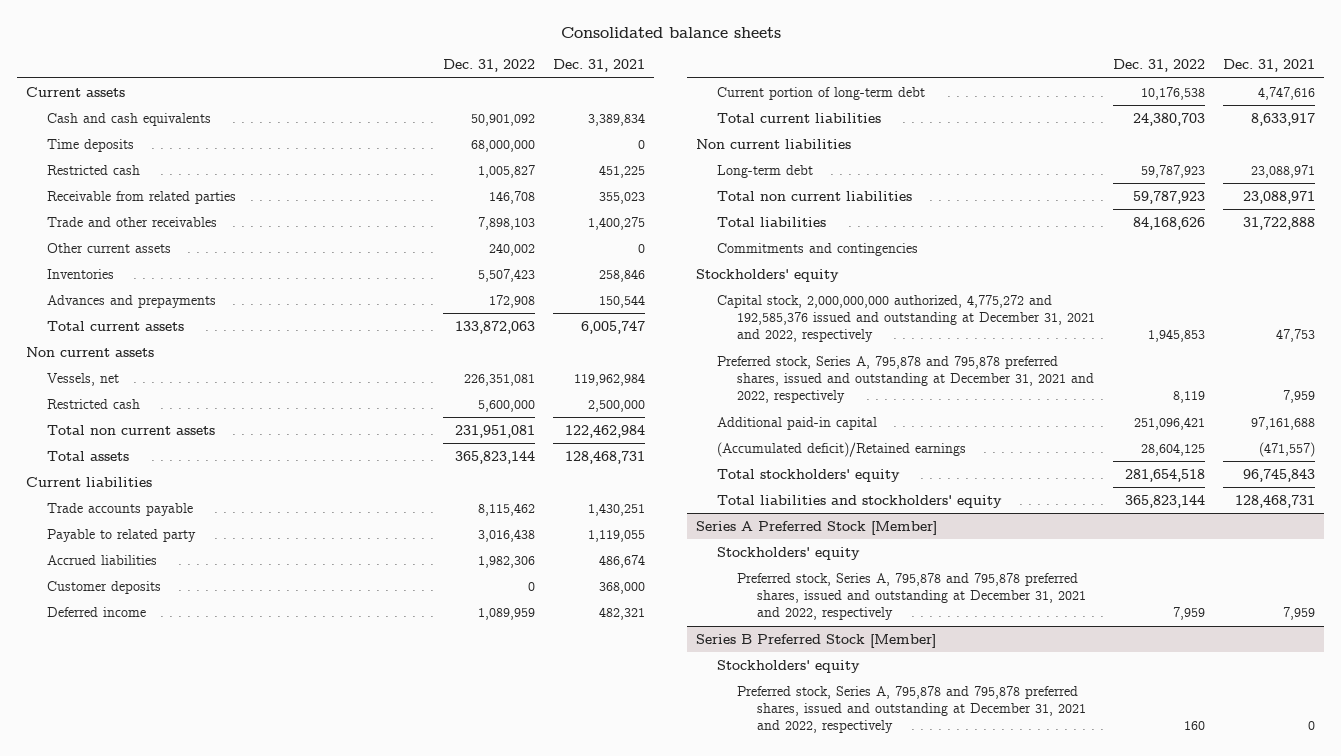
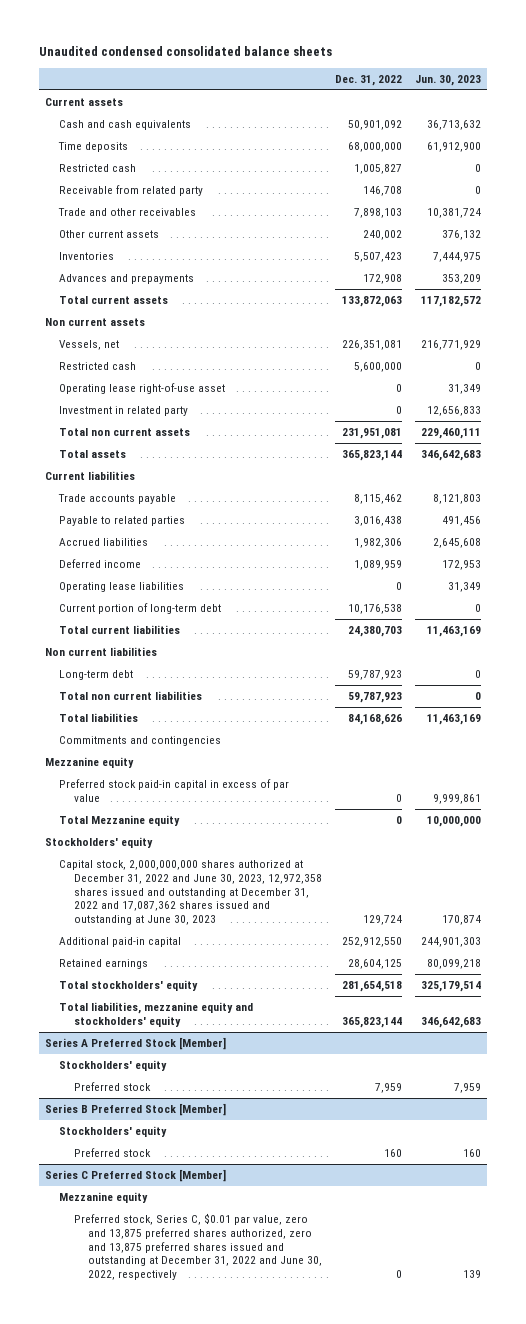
- Consolidated balance sheets
+ Unaudited condensed consolidated balance sheets
- | Dec. 31, 2022 | Dec. 31, 2021
+ | Dec. 31, 2022 | Jun. 30, 2023
- Receivable from related parties | 146,708 | 355,023
+ Receivable from related party | 146,708 | 0
+ Operating lease right-of-use asset | 0 | 31,349
+ Investment in related party | 0 | 12,656,833
- Payable to related party | 3,016,438 | 1,119,055
+ Payable to related parties | 3,016,438 | 491,456
- Customer deposits | 0 | 368,000
+ Operating lease liabilities | 0 | 31,349
+ Mezzanine equity
+ Preferred stock paid-in capital in excess of par value | 0 | 9,999,861
+ Total Mezzanine equity | 0 | 10,000,000
- Capital stock, 2,000,000,000 authorized, 4,775,272 and 192,585,376 issued and outstanding at December 31, 2021 and 2022, respectively | 1,945,853 | 47,753
- Preferred stock, Series A, 795,878 and 795,878 preferred shares, issued and outstanding at December 31, 2021 and 2022, respectively | 8,119 | 7,959
- Additional paid-in capital | 251,096,421 | 97,161,688
- (Accumulated deficit)/Retained earnings | 28,604,125 | (471,557)
+ Capital stock, 2,000,000,000 shares authorized at December 31, 2022 and June 30, 2023, 12,972,358 shares issued and outstanding at December 31, 2022 and 17,087,362 shares issued and outstanding at June 30, 2023 | 129,724 | 170,874
+ Additional paid-in capital | 252,912,550 | 244,901,303
+ Retained earnings | 28,604,125 | 80,099,218
- Total liabilities and stockholders' equity | 365,823,144 | 128,468,731
+ Total liabilities, mezzanine equity and stockholders' equity | 365,823,144 | 346,642,683
@ Series A Preferred Stock [Member]
- Preferred stock, Series A, 795,878 and 795,878 preferred shares, issued and outstanding at December 31, 2021 and 2022, respectively | 7,959 | 7,959
+ Preferred stock | 7,959 | 7,959
@ Series B Preferred Stock [Member]
- Preferred stock, Series A, 795,878 and 795,878 preferred shares, issued and outstanding at December 31, 2021 and 2022, respectively | 160 | 0
+ Preferred stock | 160 | 160
+ Series C Preferred Stock [Member]
+ Mezzanine equity
+ Preferred stock, Series C, $0.01 par value, zero and 13,875 preferred shares authorized, zero and 13,875 preferred shares issued and outstanding at December 31, 2022 and June 30, 2022, respectively | 0 | 139

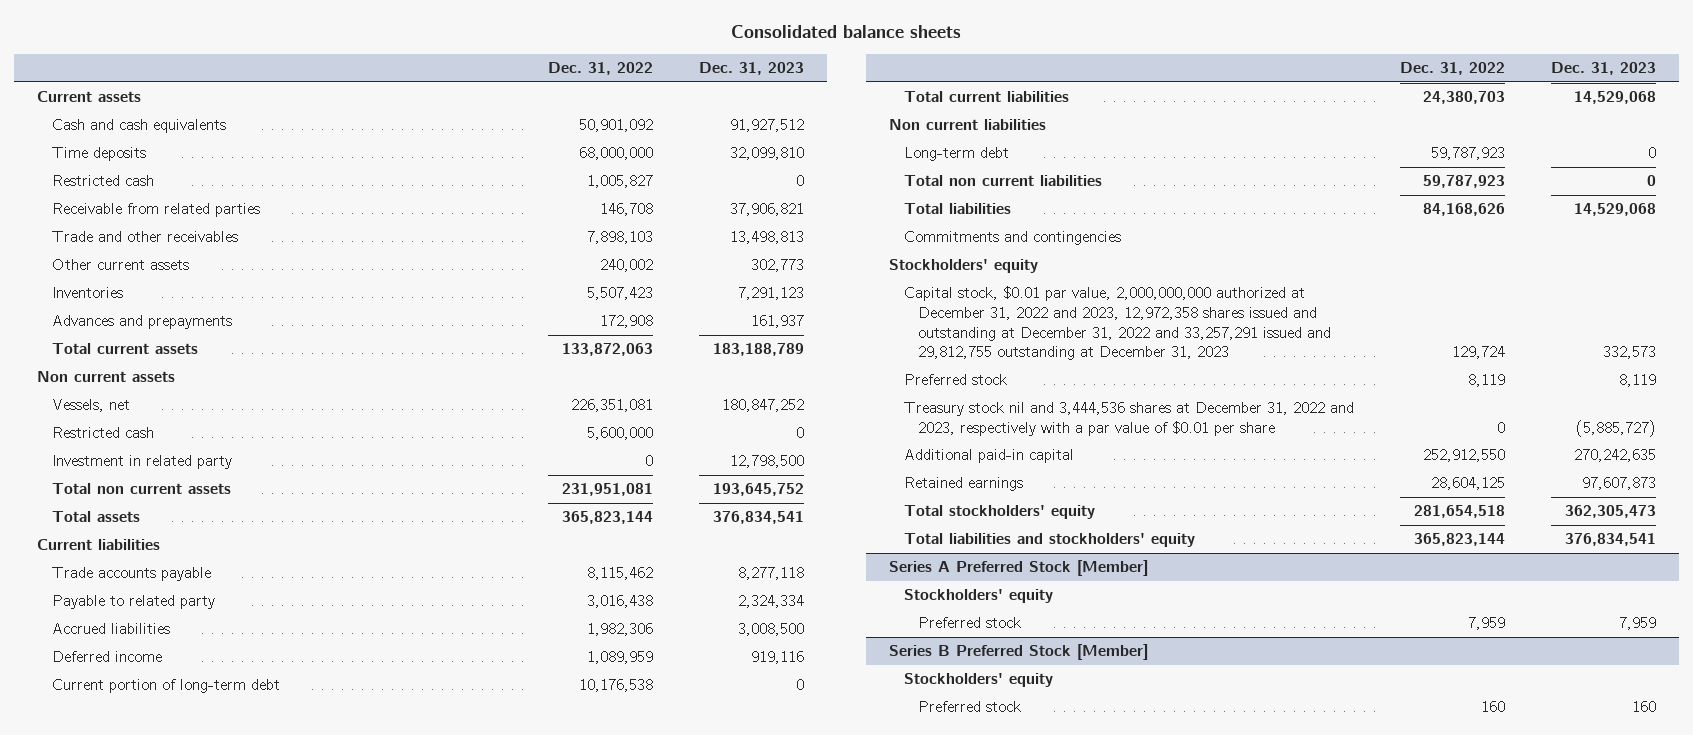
- Unaudited condensed consolidated balance sheets
+ Consolidated balance sheets
- | Dec. 31, 2022 | Jun. 30, 2023
+ | Dec. 31, 2022 | Dec. 31, 2023
- Receivable from related party | 146,708 | 0
+ Receivable from related parties | 146,708 | 37,906,821
- Operating lease right-of-use asset | 0 | 31,349
- Payable to related parties | 3,016,438 | 491,456
+ Payable to related party | 3,016,438 | 2,324,334
- Operating lease liabilities | 0 | 31,349
- Mezzanine equity
- Preferred stock paid-in capital in excess of par value | 0 | 9,999,861
- Total Mezzanine equity | 0 | 10,000,000
- Capital stock, 2,000,000,000 shares authorized at December 31, 2022 and June 30, 2023, 12,972,358 shares issued and outstanding at December 31, 2022 and 17,087,362 shares issued and outstanding at June 30, 2023 | 129,724 | 170,874
+ Capital stock, $0.01 par value, 2,000,000,000 authorized at December 31, 2022 and 2023, 12,972,358 shares issued and outstanding at December 31, 2022 and 33,257,291 issued and 29,812,755 outstanding at December 31, 2023 | 129,724 | 332,573
+ Preferred stock | 8,119 | 8,119
+ Treasury stock nil and 3,444,536 shares at December 31, 2022 and 2023, respectively with a par value of $0.01 per share | 0 | (5,885,727)
- Total liabilities, mezzanine equity and stockholders' equity | 365,823,144 | 346,642,683
+ Total liabilities and stockholders' equity | 365,823,144 | 376,834,541
- Series C Preferred Stock [Member]
- Mezzanine equity
- Preferred stock, Series C, $0.01 par value, zero and 13,875 preferred shares authorized, zero and 13,875 preferred shares issued and outstanding at December 31, 2022 and June 30, 2022, respectively | 0 | 139

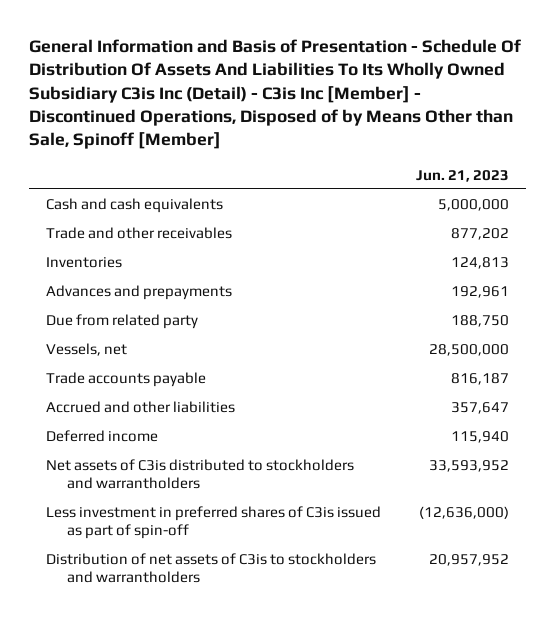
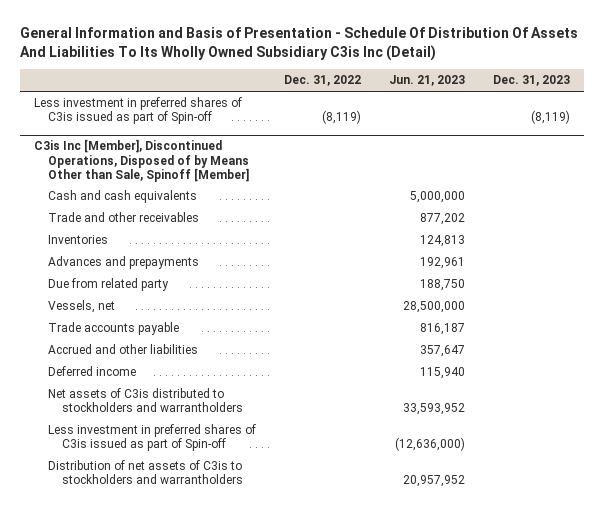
- General Information and Basis of Presentation - Schedule Of Distribution Of Assets And Liabilities To Its Wholly Owned Subsidiary C3is Inc (Detail) - C3is Inc [Member] - Discontinued Operations, Disposed of by Means Other than Sale, Spinoff [Member]
+ General Information and Basis of Presentation - Schedule Of Distribution Of Assets And Liabilities To Its Wholly Owned Subsidiary C3is Inc (Detail)
- | Jun. 21, 2023
+ | Dec. 31, 2022 | Jun. 21, 2023 | Dec. 31, 2023
+ Less investment in preferred shares of C3is issued as part of Spin-off | (8,119) | | (8,119)
+ C3is Inc [Member], Discontinued Operations, Disposed of by Means Other than Sale, Spinoff [Member]
- Less investment in preferred shares of C3is issued as part of spin-off | (12,636,000)
+ Less investment in preferred shares of C3is issued as part of Spin-off | | (12,636,000) |

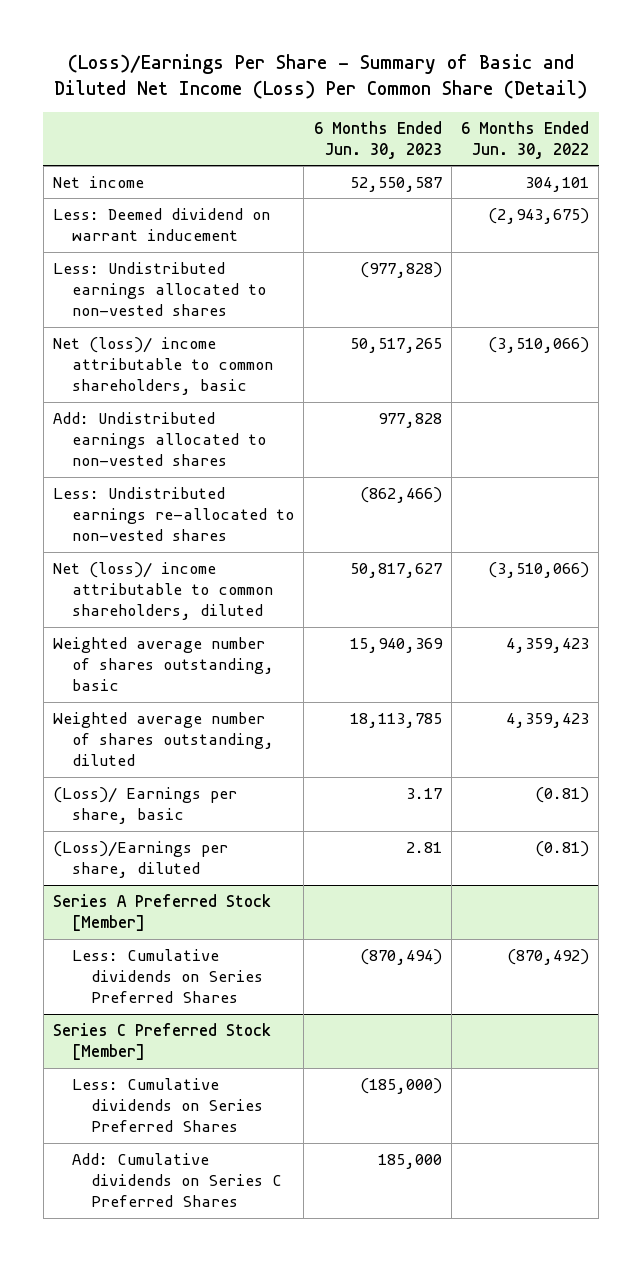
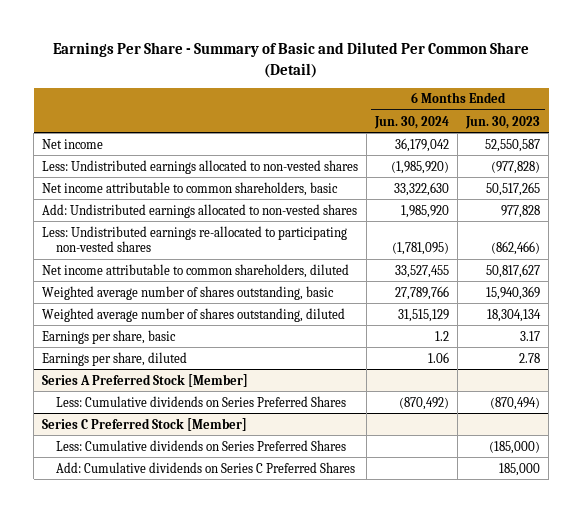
- (Loss)/Earnings Per Share - Summary of Basic and Diluted Net Income (Loss) Per Common Share (Detail)
+ Earnings Per Share - Summary of Basic and Diluted Per Common Share (Detail)
- | 6 Months Ended Jun. 30, 2023 | 6 Months Ended Jun. 30, 2022
+ | 6 Months Ended Jun. 30, 2024 | 6 Months Ended Jun. 30, 2023
- Less: Deemed dividend on warrant inducement | | (2,943,675)
- Net (loss)/ income attributable to common shareholders, basic | 50,517,265 | (3,510,066)
+ Net income attributable to common shareholders, basic | 33,322,630 | 50,517,265
- Less: Undistributed earnings re-allocated to non-vested shares | (862,466) |
- Net (loss)/ income attributable to common shareholders, diluted | 50,817,627 | (3,510,066)
+ Less: Undistributed earnings re-allocated to participating non-vested shares | (1,781,095) | (862,466)
+ Net income attributable to common shareholders, diluted | 33,527,455 | 50,817,627
- Weighted average number of shares outstanding, diluted | 18,113,785 | 4,359,423
- (Loss)/ Earnings per share, basic | 3.17 | (0.81)
- (Loss)/Earnings per share, diluted | 2.81 | (0.81)
+ Weighted average number of shares outstanding, diluted | 31,515,129 | 18,304,134
+ Earnings per share, basic | 1.2 | 3.17
+ Earnings per share, diluted | 1.06 | 2.78

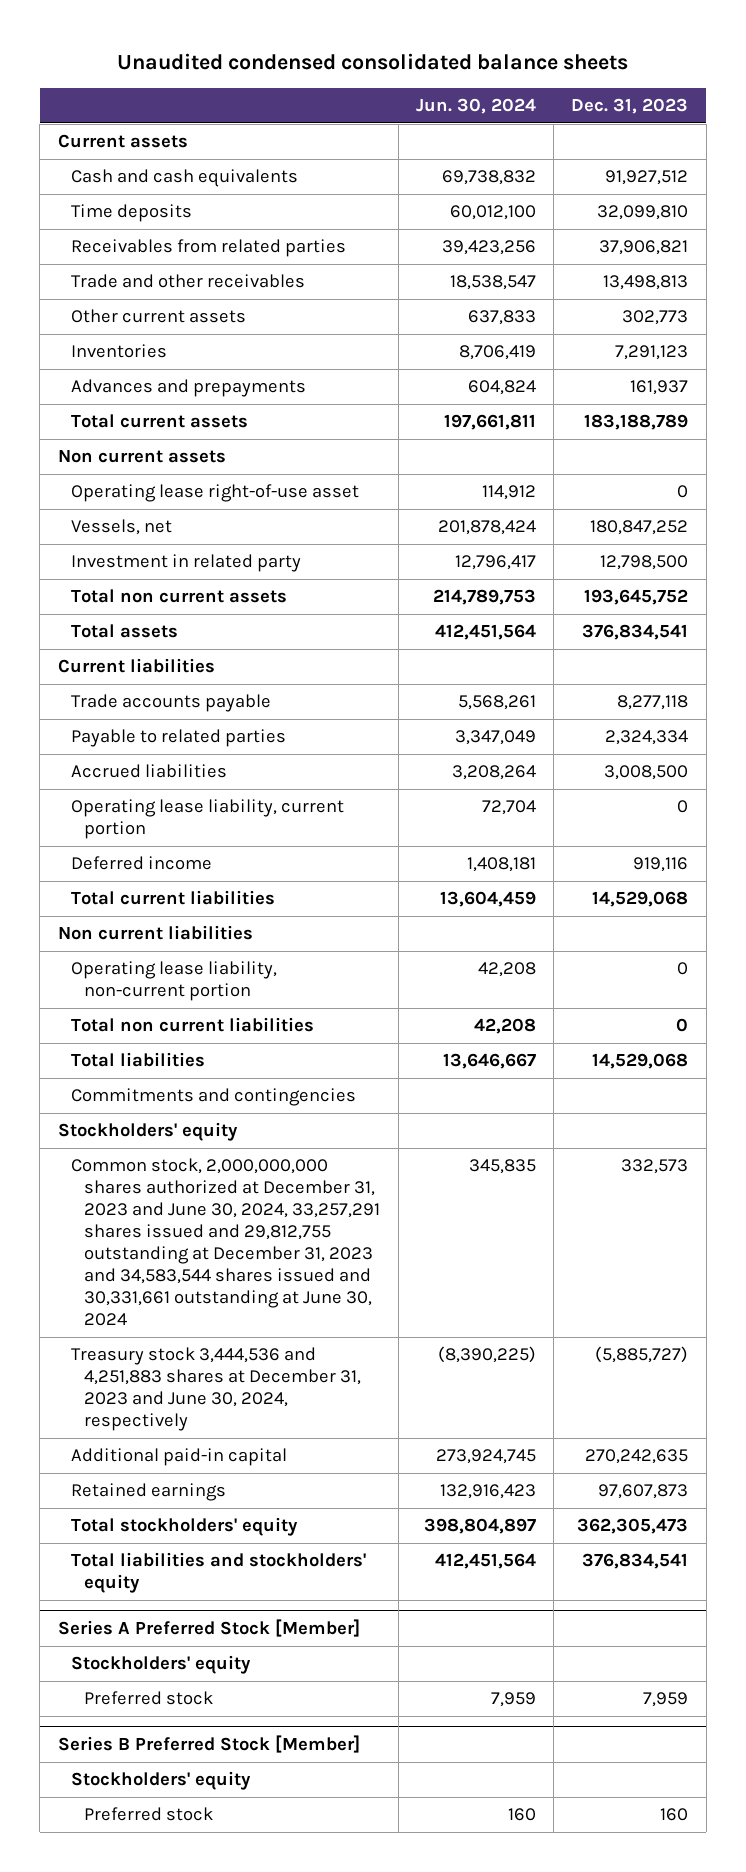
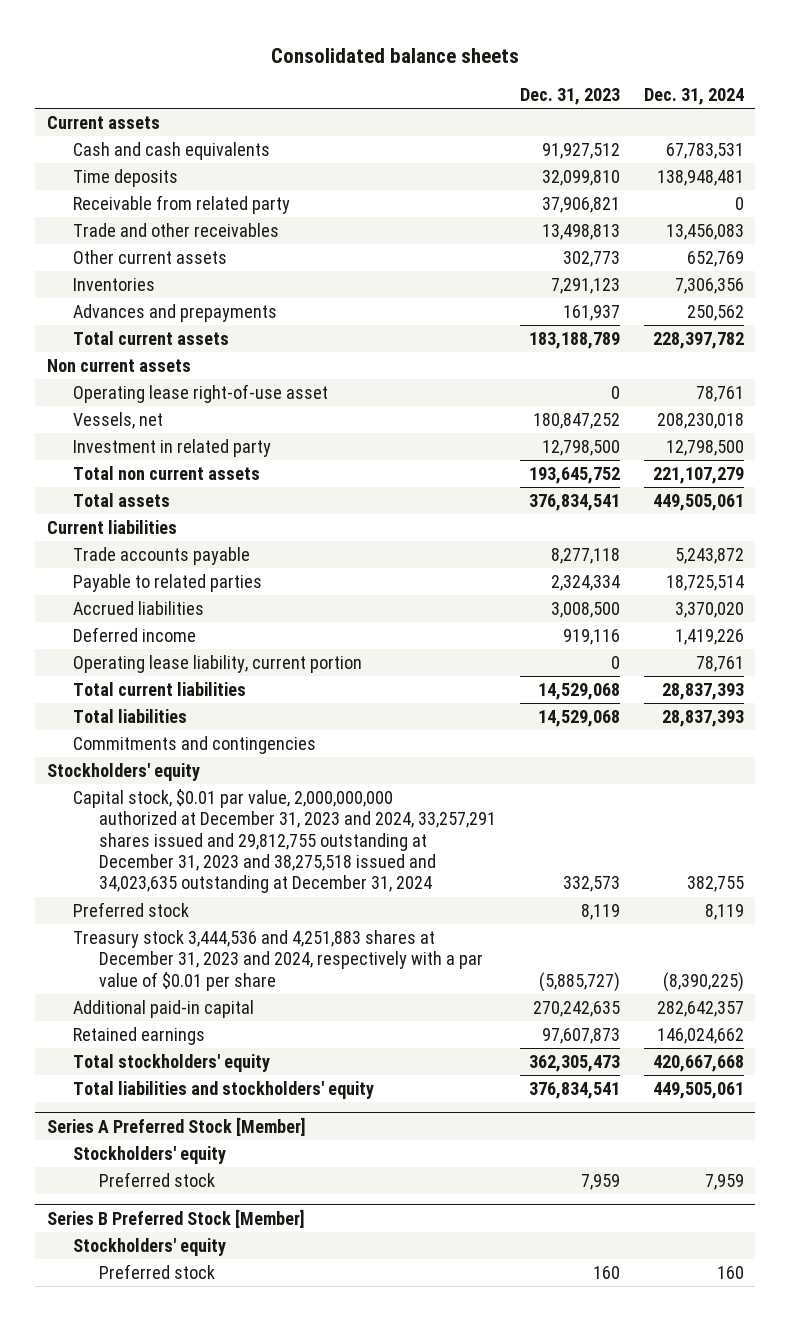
- Unaudited condensed consolidated balance sheets
+ Consolidated balance sheets
- | Jun. 30, 2024 | Dec. 31, 2023
+ | Dec. 31, 2023 | Dec. 31, 2024
- Receivables from related parties | 39,423,256 | 37,906,821
+ Receivable from related party | 37,906,821 | 0
moved down: Operating lease liability, current portion | 0 | 78,761
- Non current liabilities
- Operating lease liability, non-current portion | 42,208 | 0
- Total non current liabilities | 42,208 | 0
- Common stock, 2,000,000,000 shares authorized at December 31, 2023 and June 30, 2024, 33,257,291 shares issued and 29,812,755 outstanding at December 31, 2023 and 34,583,544 shares issued and 30,331,661 outstanding at June 30, 2024 | 345,835 | 332,573
- Treasury stock 3,444,536 and 4,251,883 shares at December 31, 2023 and June 30, 2024, respectively | (8,390,225) | (5,885,727)
+ Capital stock, $0.01 par value, 2,000,000,000 authorized at December 31, 2023 and 2024, 33,257,291 shares issued and 29,812,755 outstanding at December 31, 2023 and 38,275,518 issued and 34,023,635 outstanding at December 31, 2024 | 332,573 | 382,755
+ Preferred stock | 8,119 | 8,119
+ Treasury stock 3,444,536 and 4,251,883 shares at December 31, 2023 and 2024, respectively with a par value of $0.01 per share | (5,885,727) | (8,390,225)

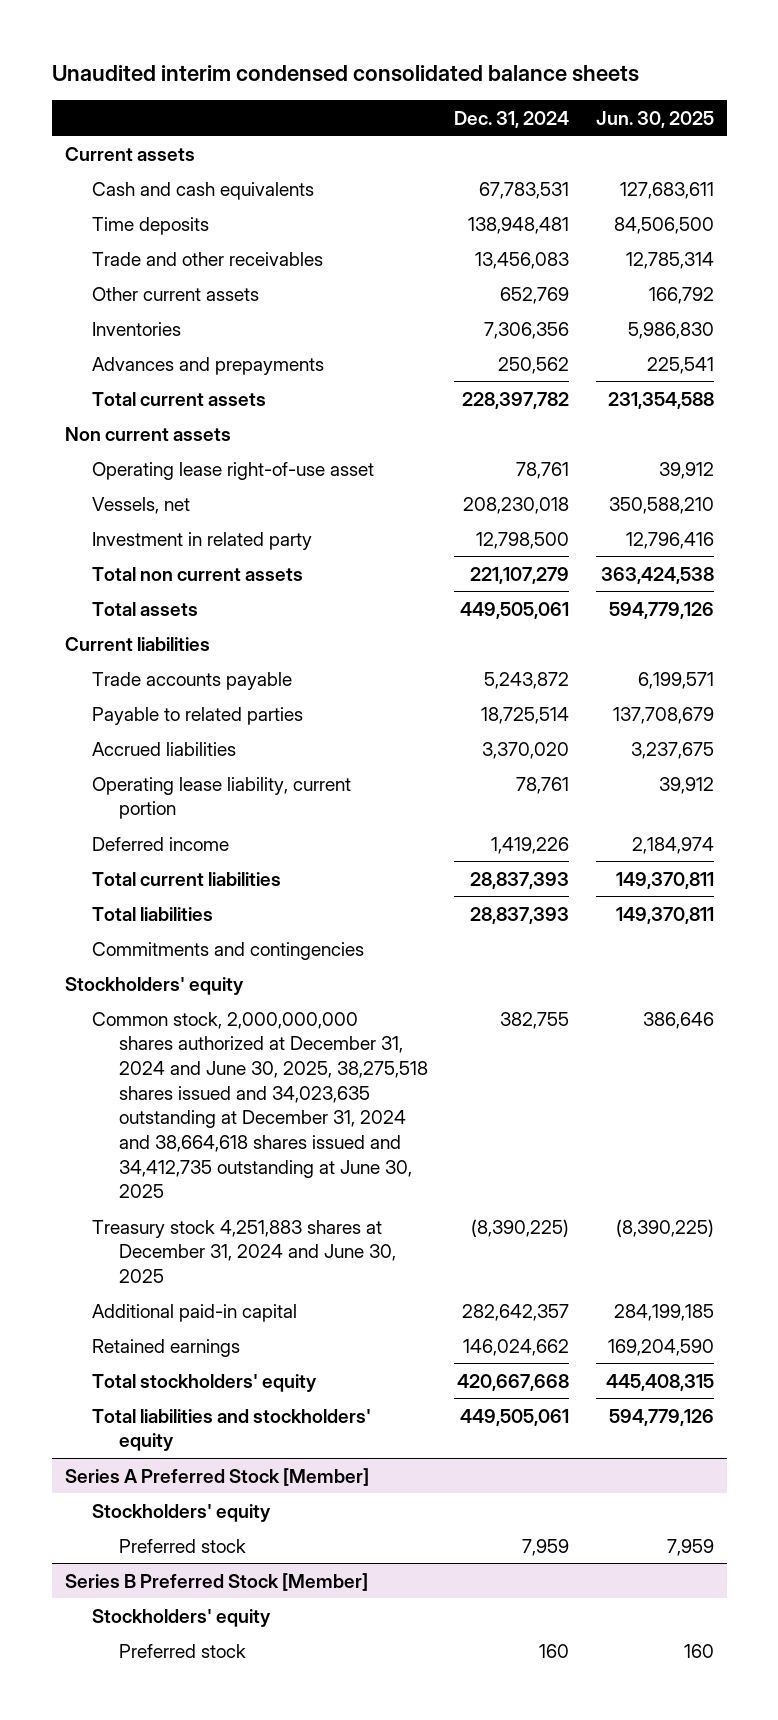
- Consolidated balance sheets
+ Unaudited interim condensed consolidated balance sheets
- | Dec. 31, 2023 | Dec. 31, 2024
+ | Dec. 31, 2024 | Jun. 30, 2025
- Receivable from related party | 37,906,821 | 0
moved down: Deferred income | 1,419,226 | 2,184,974
- Capital stock, $0.01 par value, 2,000,000,000 authorized at December 31, 2023 and 2024, 33,257,291 shares issued and 29,812,755 outstanding at December 31, 2023 and 38,275,518 issued and 34,023,635 outstanding at December 31, 2024 | 332,573 | 382,755
- Preferred stock | 8,119 | 8,119
- Treasury stock 3,444,536 and 4,251,883 shares at December 31, 2023 and 2024, respectively with a par value of $0.01 per share | (5,885,727) | (8,390,225)
+ Common stock, 2,000,000,000 shares authorized at December 31, 2024 and June 30, 2025, 38,275,518 shares issued and 34,023,635 outstanding at December 31, 2024 and 38,664,618 shares issued and 34,412,735 outstanding at June 30, 2025 | 382,755 | 386,646
+ Treasury stock 4,251,883 shares at December 31, 2024 and June 30, 2025 | (8,390,225) | (8,390,225)

